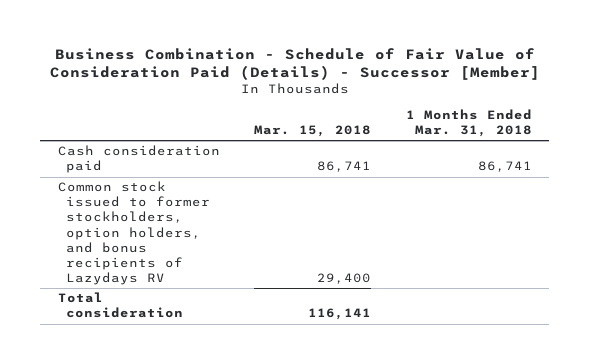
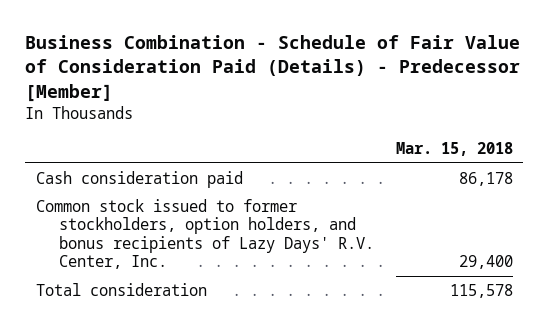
- Business Combination - Schedule of Fair Value of Consideration Paid (Details) - Successor [Member]
+ Business Combination - Schedule of Fair Value of Consideration Paid (Details) - Predecessor [Member]
- | Mar. 15, 2018 | 1 Months Ended Mar. 31, 2018
+ | Mar. 15, 2018
- Cash consideration paid | 86,741 | 86,741
- Common stock issued to former stockholders, option holders, and bonus recipients of Lazydays RV | 29,400 |
- Total consideration | 116,141 |
+ Cash consideration paid | 86,178
+ Common stock issued to former stockholders, option holders, and bonus recipients of Lazy Days' R.V. Center, Inc. | 29,400
+ Total consideration | 115,578

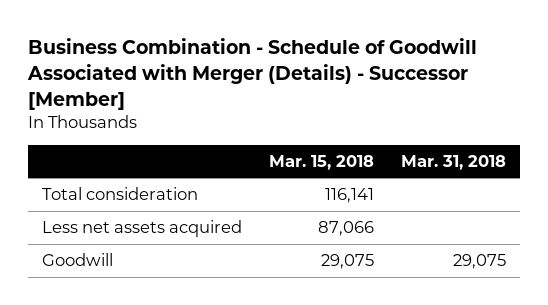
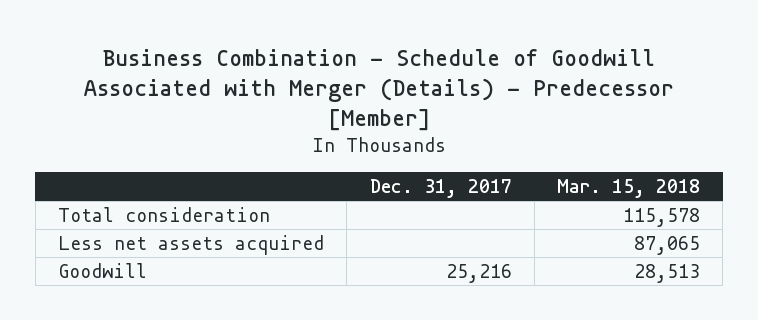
- Business Combination - Schedule of Goodwill Associated with Merger (Details) - Successor [Member]
+ Business Combination - Schedule of Goodwill Associated with Merger (Details) - Predecessor [Member]
- | Mar. 15, 2018 | Mar. 31, 2018
+ | Dec. 31, 2017 | Mar. 15, 2018
- Total consideration | 116,141 |
- Less net assets acquired | 87,066 |
- Goodwill | 29,075 | 29,075
+ Total consideration | | 115,578
+ Less net assets acquired | | 87,065
+ Goodwill | 25,216 | 28,513

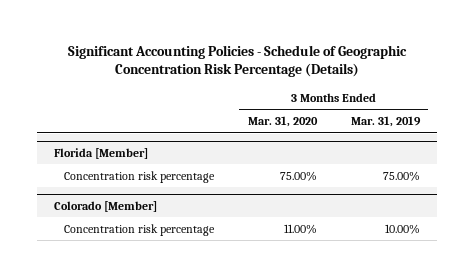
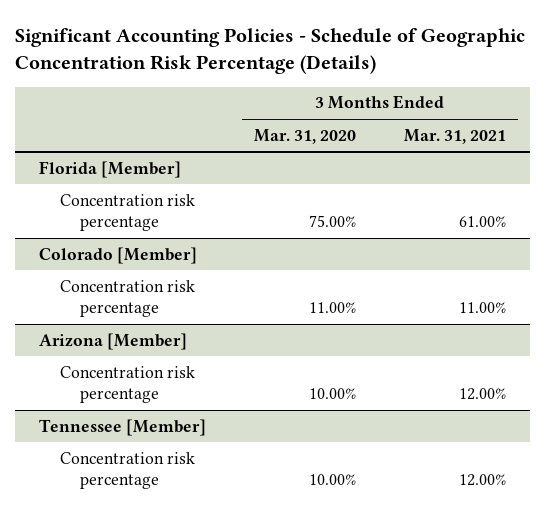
- | 3 Months Ended Mar. 31, 2020 | 3 Months Ended Mar. 31, 2019
+ | 3 Months Ended Mar. 31, 2020 | 3 Months Ended Mar. 31, 2021
+ Arizona [Member]
+ Concentration risk percentage | 10.00% | 12.00%
+ Tennessee [Member]
+ Concentration risk percentage | 10.00% | 12.00%

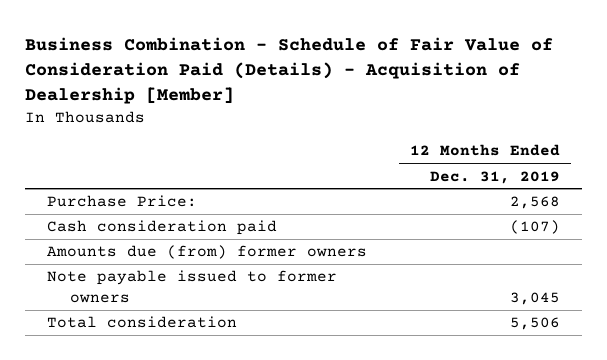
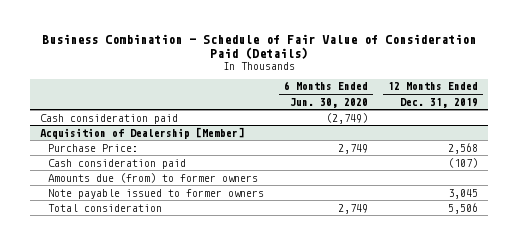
- Business Combination - Schedule of Fair Value of Consideration Paid (Details) - Acquisition of Dealership [Member]
+ Business Combination - Schedule of Fair Value of Consideration Paid (Details)
- | 12 Months Ended Dec. 31, 2019
+ | 6 Months Ended Jun. 30, 2020 | 12 Months Ended Dec. 31, 2019
+ Cash consideration paid | (2,749) |
+ Acquisition of Dealership [Member]
- Amounts due (from) former owners
+ Amounts due (from) to former owners

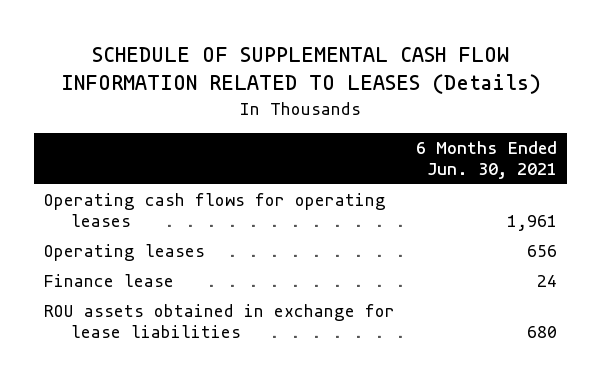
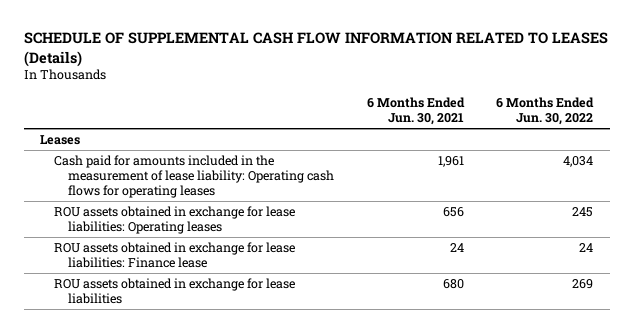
- | 6 Months Ended Jun. 30, 2021
+ | 6 Months Ended Jun. 30, 2021 | 6 Months Ended Jun. 30, 2022
- Operating cash flows for operating leases | 1,961
- Operating leases | 656
- Finance lease | 24
+ Leases
+ Cash paid for amounts included in the measurement of lease liability: Operating cash flows for operating leases | 1,961 | 4,034
+ ROU assets obtained in exchange for lease liabilities: Operating leases | 656 | 245
+ ROU assets obtained in exchange for lease liabilities: Finance lease | 24 | 24

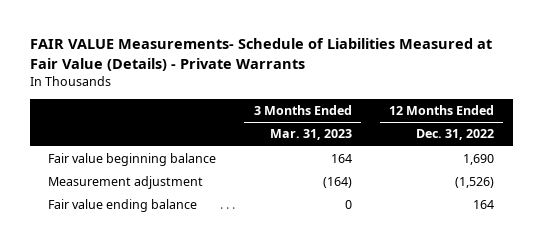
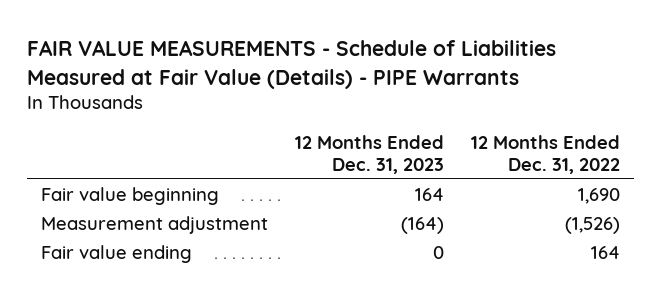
- FAIR VALUE Measurements- Schedule of Liabilities Measured at Fair Value (Details) - Private Warrants
+ FAIR VALUE MEASUREMENTS - Schedule of Liabilities Measured at Fair Value (Details) - PIPE Warrants
- | 3 Months Ended Mar. 31, 2023 | 12 Months Ended Dec. 31, 2022
+ | 12 Months Ended Dec. 31, 2023 | 12 Months Ended Dec. 31, 2022
- Fair value beginning balance | 164 | 1,690
+ Fair value beginning | 164 | 1,690
- Fair value ending balance | 0 | 164
+ Fair value ending | 0 | 164

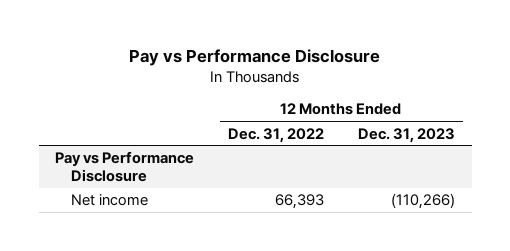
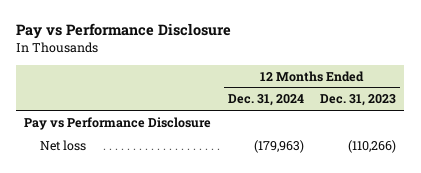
- | 12 Months Ended Dec. 31, 2022 | 12 Months Ended Dec. 31, 2023
+ | 12 Months Ended Dec. 31, 2024 | 12 Months Ended Dec. 31, 2023
- Net income | 66,393 | (110,266)
+ Net loss | (179,963) | (110,266)

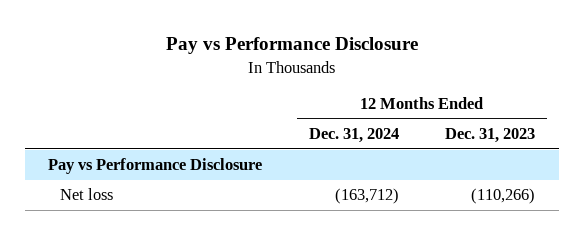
- Net loss | (179,963) | (110,266)
+ Net loss | (163,712) | (110,266)

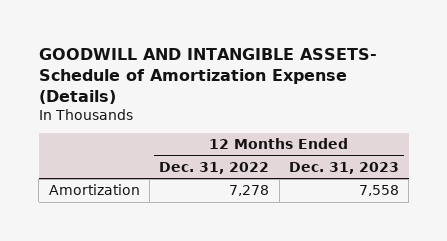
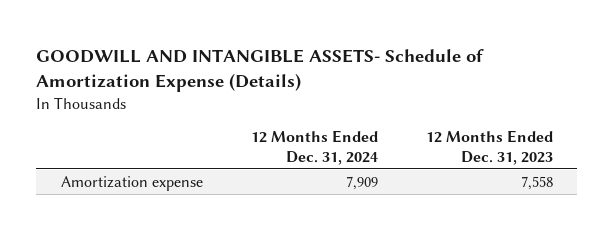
- | 12 Months Ended Dec. 31, 2022 | 12 Months Ended Dec. 31, 2023
+ | 12 Months Ended Dec. 31, 2024 | 12 Months Ended Dec. 31, 2023
- Amortization | 7,278 | 7,558
+ Amortization expense | 7,909 | 7,558

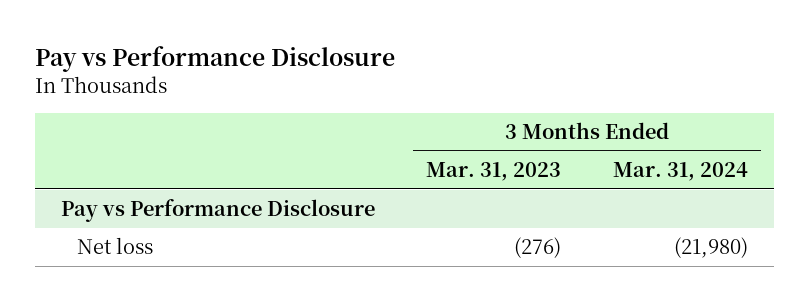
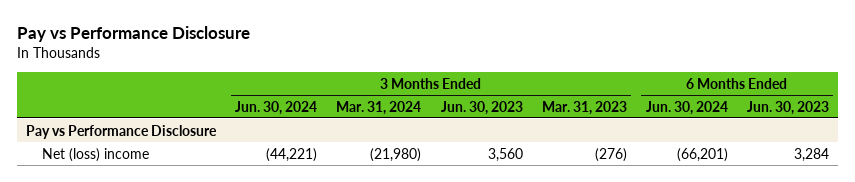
- | 3 Months Ended Mar. 31, 2023 | 3 Months Ended Mar. 31, 2024
+ | 3 Months Ended Jun. 30, 2024 | 3 Months Ended Mar. 31, 2024 | 3 Months Ended Jun. 30, 2023 | 3 Months Ended Mar. 31, 2023 | 6 Months Ended Jun. 30, 2024 | 6 Months Ended Jun. 30, 2023
- Net loss | (276) | (21,980)
+ Net (loss) income | (44,221) | (21,980) | 3,560 | (276) | (66,201) | 3,284

